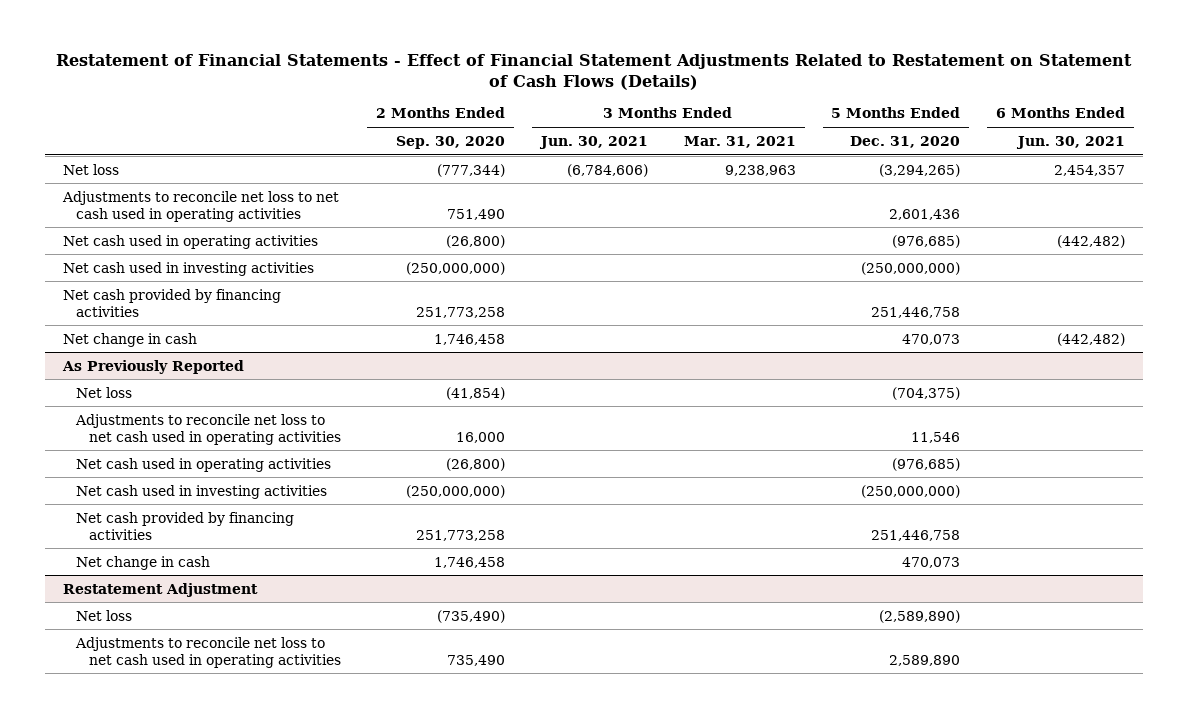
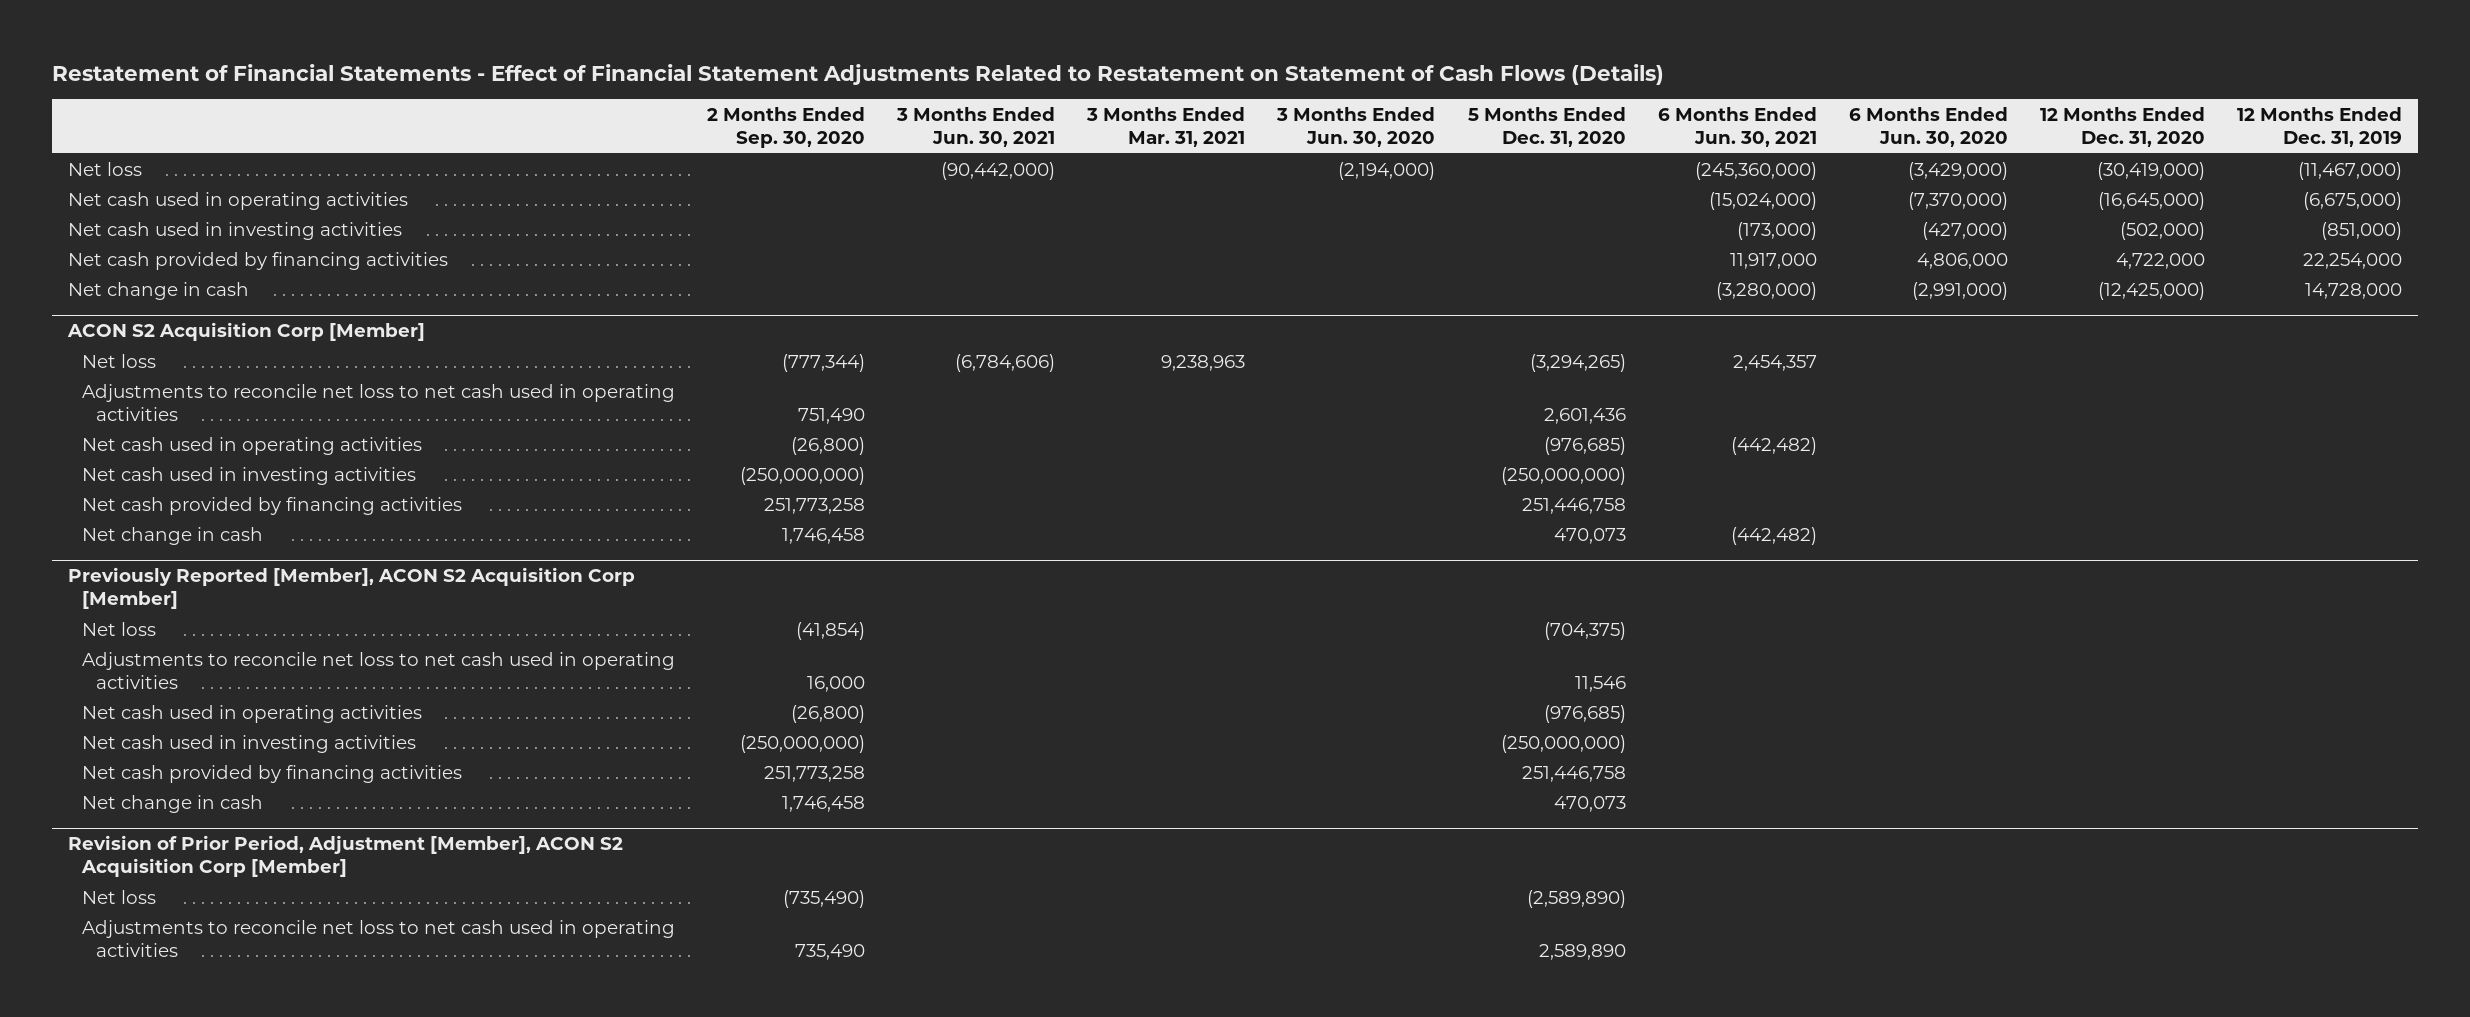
- | 2 Months Ended Sep. 30, 2020 | 3 Months Ended Jun. 30, 2021 | 3 Months Ended Mar. 31, 2021 | 5 Months Ended Dec. 31, 2020 | 6 Months Ended Jun. 30, 2021
+ | 2 Months Ended Sep. 30, 2020 | 3 Months Ended Jun. 30, 2021 | 3 Months Ended Mar. 31, 2021 | 3 Months Ended Jun. 30, 2020 | 5 Months Ended Dec. 31, 2020 | 6 Months Ended Jun. 30, 2021 | 6 Months Ended Jun. 30, 2020 | 12 Months Ended Dec. 31, 2020 | 12 Months Ended Dec. 31, 2019
+ Net loss | | (90,442,000) | | (2,194,000) | | (245,360,000) | (3,429,000) | (30,419,000) | (11,467,000)
+ Net cash used in operating activities | | | | | | (15,024,000) | (7,370,000) | (16,645,000) | (6,675,000)
+ Net cash used in investing activities | | | | | | (173,000) | (427,000) | (502,000) | (851,000)
+ Net cash provided by financing activities | | | | | | 11,917,000 | 4,806,000 | 4,722,000 | 22,254,000
+ Net change in cash | | | | | | (3,280,000) | (2,991,000) | (12,425,000) | 14,728,000
+ ACON S2 Acquisition Corp [Member]
- As Previously Reported
+ Previously Reported [Member], ACON S2 Acquisition Corp [Member]
- Restatement Adjustment
+ Revision of Prior Period, Adjustment [Member], ACON S2 Acquisition Corp [Member]

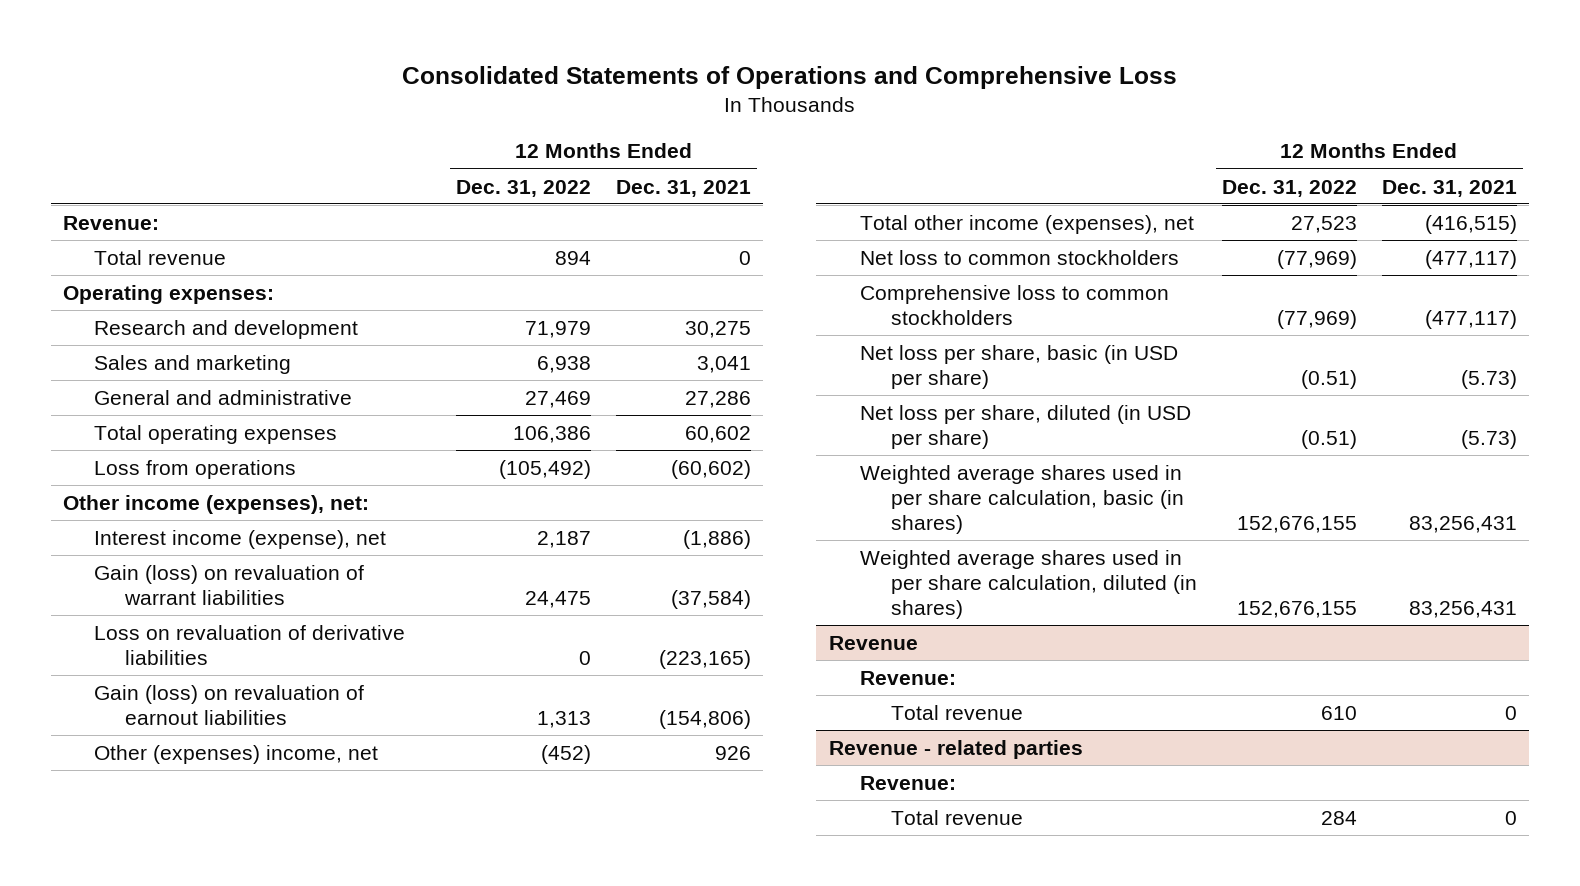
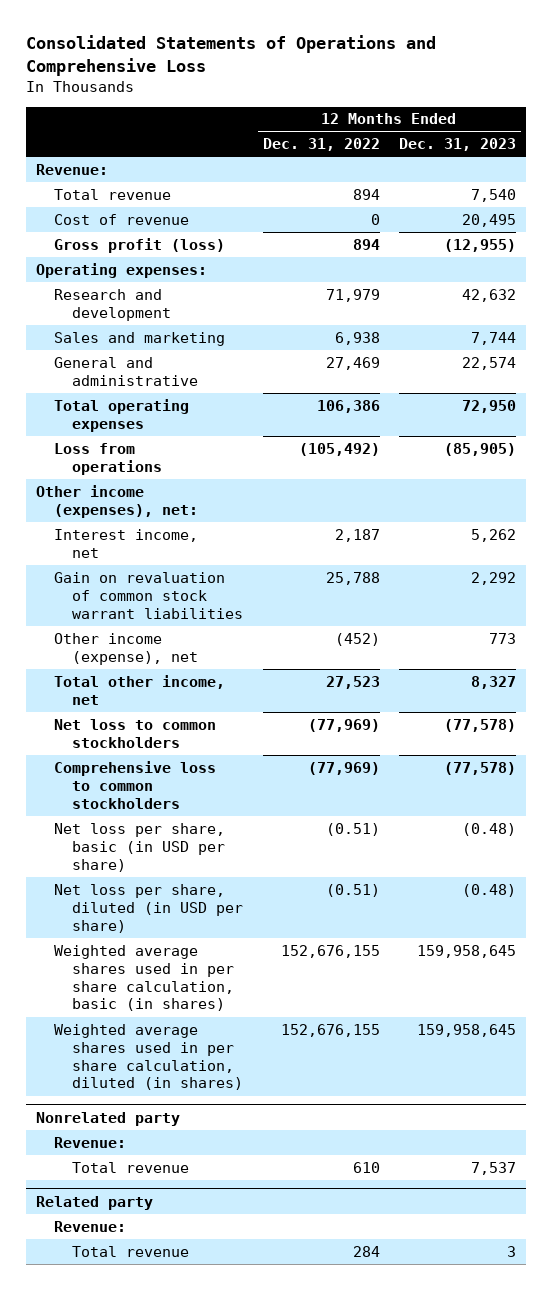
- | 12 Months Ended Dec. 31, 2022 | 12 Months Ended Dec. 31, 2021
+ | 12 Months Ended Dec. 31, 2022 | 12 Months Ended Dec. 31, 2023
+ Cost of revenue | 0 | 20,495
+ Gross profit (loss) | 894 | (12,955)
- Interest income (expense), net | 2,187 | (1,886)
- Gain (loss) on revaluation of warrant liabilities | 24,475 | (37,584)
- Loss on revaluation of derivative liabilities | 0 | (223,165)
- Gain (loss) on revaluation of earnout liabilities | 1,313 | (154,806)
- Other (expenses) income, net | (452) | 926
- Total other income (expenses), net | 27,523 | (416,515)
+ Interest income, net | 2,187 | 5,262
+ Gain on revaluation of common stock warrant liabilities | 25,788 | 2,292
+ Other income (expense), net | (452) | 773
+ Total other income, net | 27,523 | 8,327
- Revenue
+ Nonrelated party
- Revenue - related parties
+ Related party

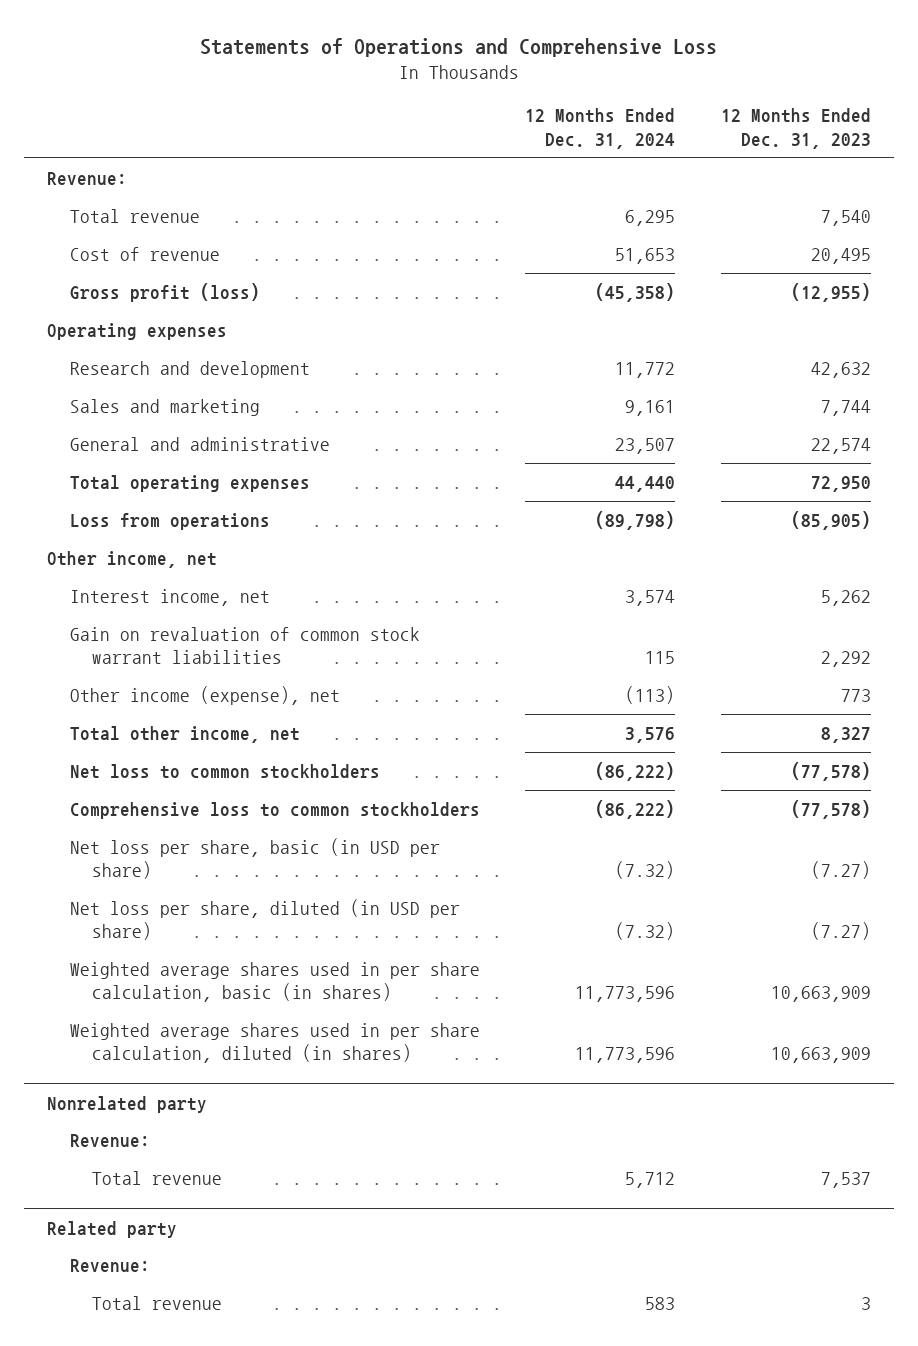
- Consolidated Statements of Operations and Comprehensive Loss
+ Statements of Operations and Comprehensive Loss
- | 12 Months Ended Dec. 31, 2022 | 12 Months Ended Dec. 31, 2023
+ | 12 Months Ended Dec. 31, 2024 | 12 Months Ended Dec. 31, 2023
- Operating expenses:
+ Operating expenses
- Other income (expenses), net:
+ Other income, net
- Net loss per share, basic (in USD per share) | (0.51) | (0.48)
- Net loss per share, diluted (in USD per share) | (0.51) | (0.48)
- Weighted average shares used in per share calculation, basic (in shares) | 152,676,155 | 159,958,645
- Weighted average shares used in per share calculation, diluted (in shares) | 152,676,155 | 159,958,645
+ Net loss per share, basic (in USD per share) | (7.32) | (7.27)
+ Net loss per share, diluted (in USD per share) | (7.32) | (7.27)
+ Weighted average shares used in per share calculation, basic (in shares) | 11,773,596 | 10,663,909
+ Weighted average shares used in per share calculation, diluted (in shares) | 11,773,596 | 10,663,909

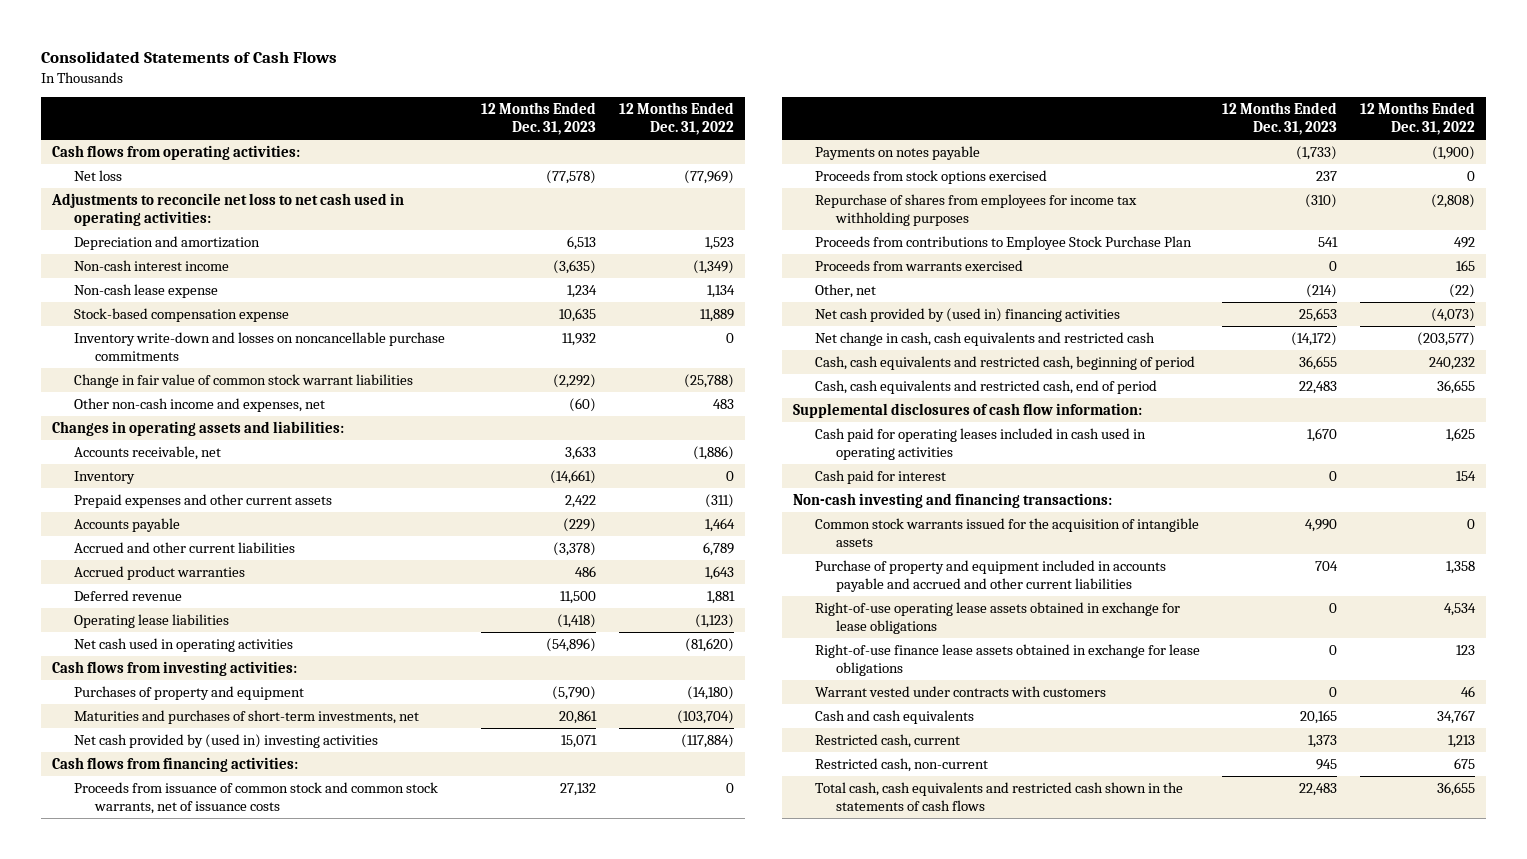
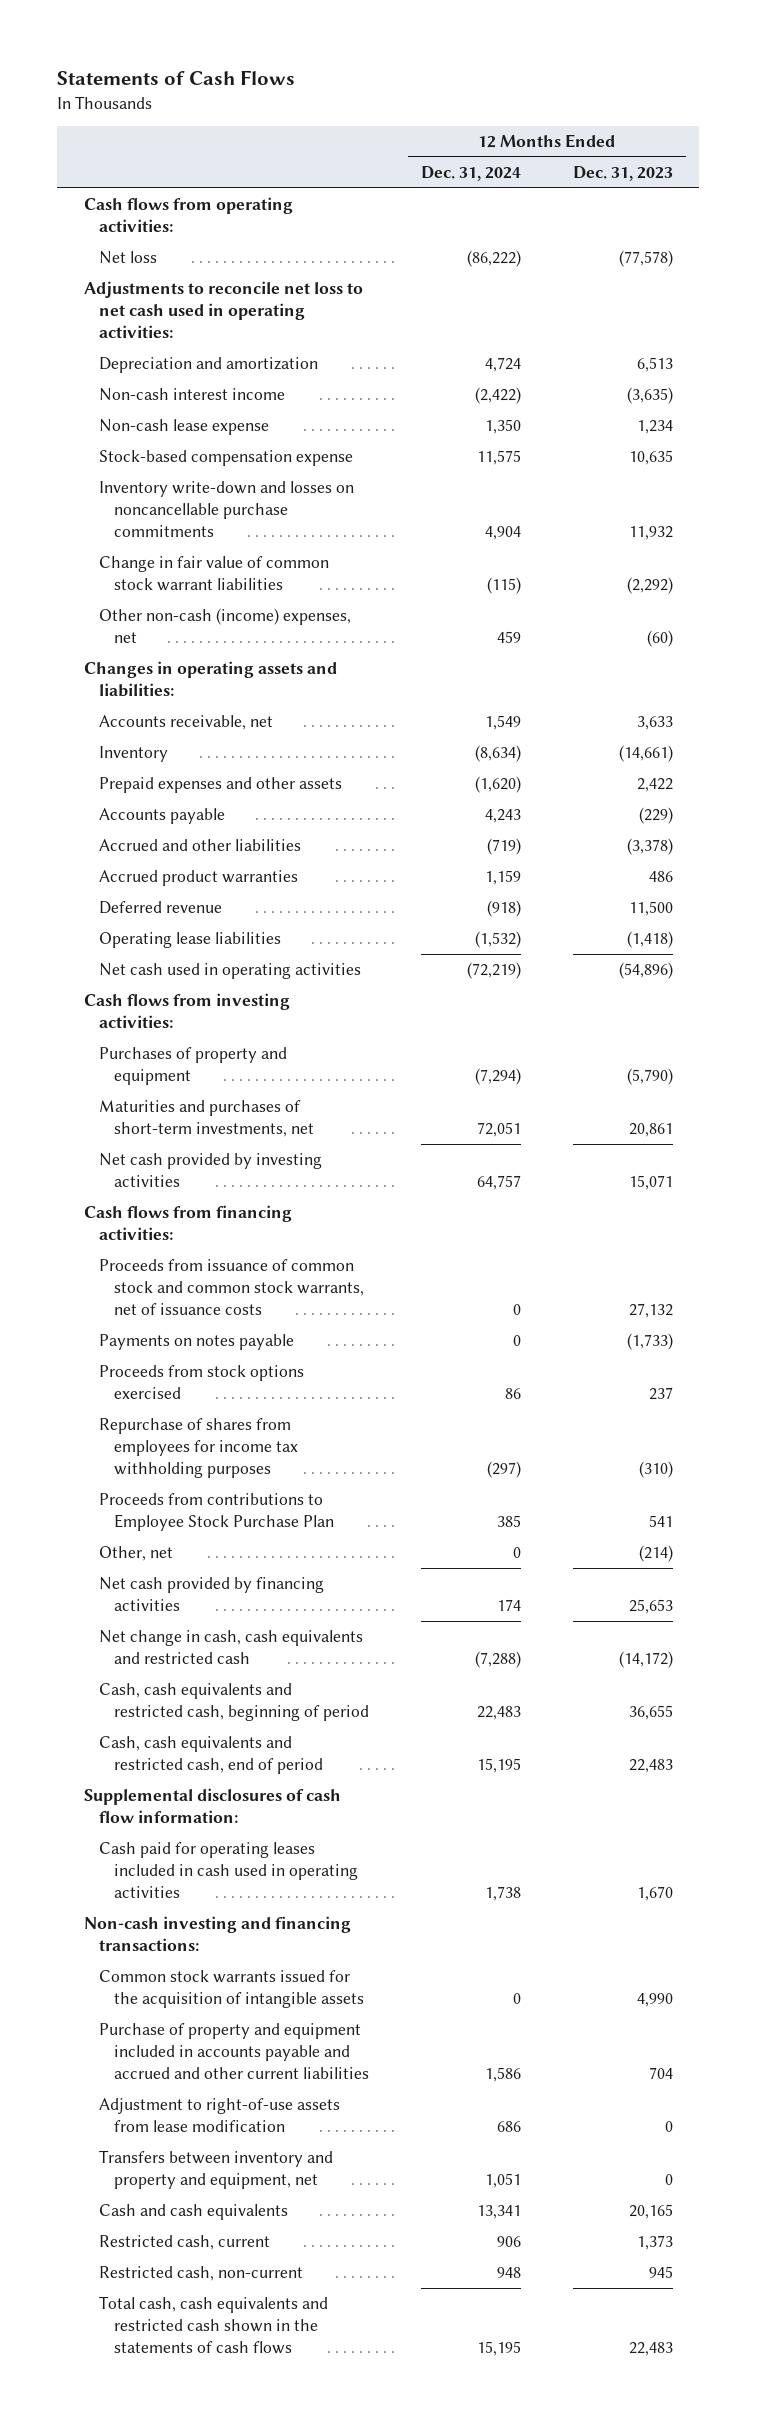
- Consolidated Statements of Cash Flows
+ Statements of Cash Flows
- | 12 Months Ended Dec. 31, 2023 | 12 Months Ended Dec. 31, 2022
+ | 12 Months Ended Dec. 31, 2024 | 12 Months Ended Dec. 31, 2023
- Other non-cash income and expenses, net | (60) | 483
+ Other non-cash (income) expenses, net | 459 | (60)
- Prepaid expenses and other current assets | 2,422 | (311)
+ Prepaid expenses and other assets | (1,620) | 2,422
- Accrued and other current liabilities | (3,378) | 6,789
+ Accrued and other liabilities | (719) | (3,378)
- Net cash provided by (used in) investing activities | 15,071 | (117,884)
+ Net cash provided by investing activities | 64,757 | 15,071
- Proceeds from warrants exercised | 0 | 165
- Net cash provided by (used in) financing activities | 25,653 | (4,073)
+ Net cash provided by financing activities | 174 | 25,653
- Cash paid for interest | 0 | 154
- Right-of-use operating lease assets obtained in exchange for lease obligations | 0 | 4,534
- Right-of-use finance lease assets obtained in exchange for lease obligations | 0 | 123
- Warrant vested under contracts with customers | 0 | 46
+ Adjustment to right-of-use assets from lease modification | 686 | 0
+ Transfers between inventory and property and equipment, net | 1,051 | 0

